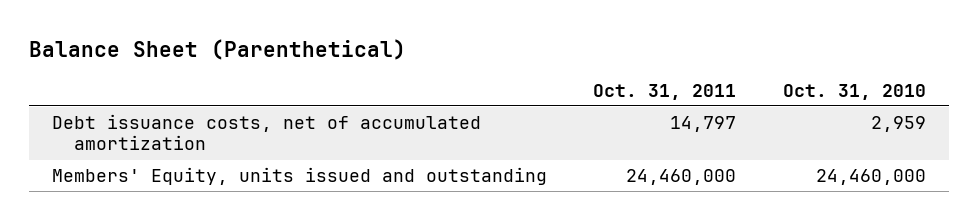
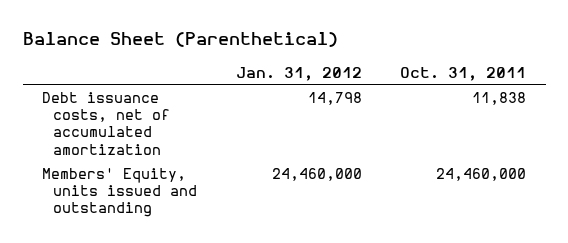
- | Oct. 31, 2011 | Oct. 31, 2010
+ | Jan. 31, 2012 | Oct. 31, 2011
- Debt issuance costs, net of accumulated amortization | 14,797 | 2,959
+ Debt issuance costs, net of accumulated amortization | 14,798 | 11,838

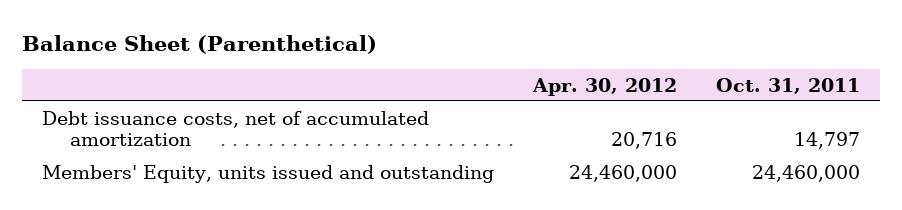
- | Jan. 31, 2012 | Oct. 31, 2011
+ | Apr. 30, 2012 | Oct. 31, 2011
- Debt issuance costs, net of accumulated amortization | 14,798 | 11,838
+ Debt issuance costs, net of accumulated amortization | 20,716 | 14,797

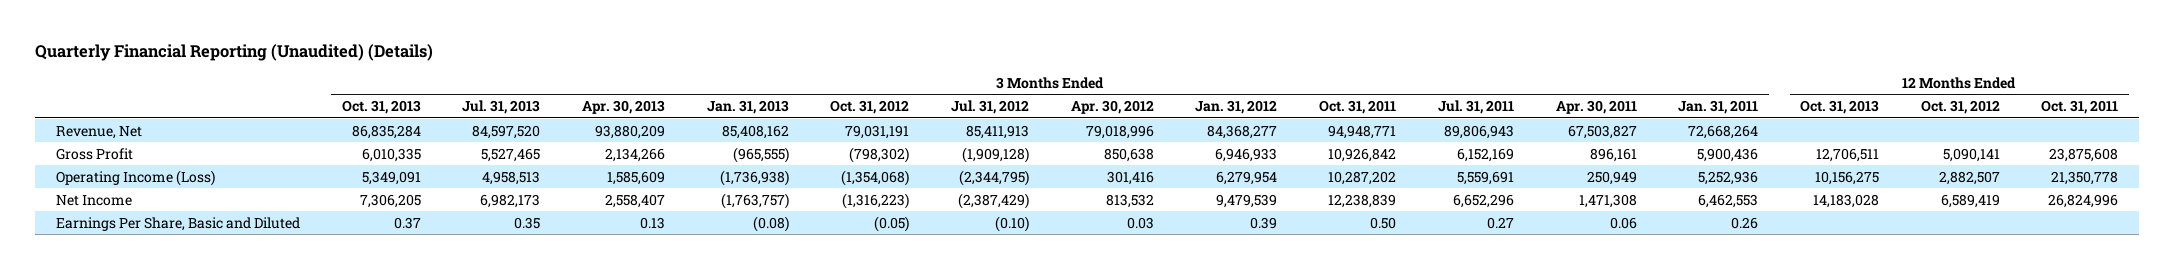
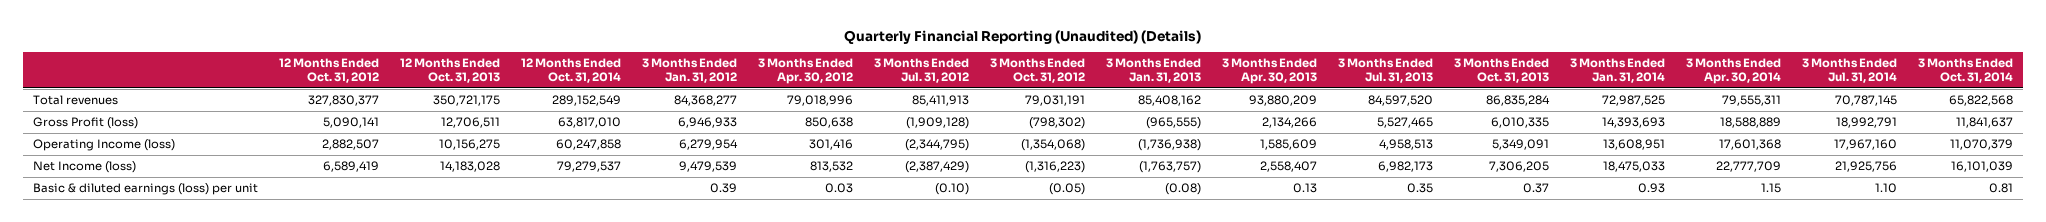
- | 3 Months Ended Oct. 31, 2013 | 3 Months Ended Jul. 31, 2013 | 3 Months Ended Apr. 30, 2013 | 3 Months Ended Jan. 31, 2013 | 3 Months Ended Oct. 31, 2012 | 3 Months Ended Jul. 31, 2012 | 3 Months Ended Apr. 30, 2012 | 3 Months Ended Jan. 31, 2012 | 3 Months Ended Oct. 31, 2011 | 3 Months Ended Jul. 31, 2011 | 3 Months Ended Apr. 30, 2011 | 3 Months Ended Jan. 31, 2011 | 12 Months Ended Oct. 31, 2013 | 12 Months Ended Oct. 31, 2012 | 12 Months Ended Oct. 31, 2011
+ | 12 Months Ended Oct. 31, 2012 | 12 Months Ended Oct. 31, 2013 | 12 Months Ended Oct. 31, 2014 | 3 Months Ended Jan. 31, 2012 | 3 Months Ended Apr. 30, 2012 | 3 Months Ended Jul. 31, 2012 | 3 Months Ended Oct. 31, 2012 | 3 Months Ended Jan. 31, 2013 | 3 Months Ended Apr. 30, 2013 | 3 Months Ended Jul. 31, 2013 | 3 Months Ended Oct. 31, 2013 | 3 Months Ended Jan. 31, 2014 | 3 Months Ended Apr. 30, 2014 | 3 Months Ended Jul. 31, 2014 | 3 Months Ended Oct. 31, 2014
- Revenue, Net | 86,835,284 | 84,597,520 | 93,880,209 | 85,408,162 | 79,031,191 | 85,411,913 | 79,018,996 | 84,368,277 | 94,948,771 | 89,806,943 | 67,503,827 | 72,668,264 | | |
- Gross Profit | 6,010,335 | 5,527,465 | 2,134,266 | (965,555) | (798,302) | (1,909,128) | 850,638 | 6,946,933 | 10,926,842 | 6,152,169 | 896,161 | 5,900,436 | 12,706,511 | 5,090,141 | 23,875,608
- Operating Income (Loss) | 5,349,091 | 4,958,513 | 1,585,609 | (1,736,938) | (1,354,068) | (2,344,795) | 301,416 | 6,279,954 | 10,287,202 | 5,559,691 | 250,949 | 5,252,936 | 10,156,275 | 2,882,507 | 21,350,778
- Net Income | 7,306,205 | 6,982,173 | 2,558,407 | (1,763,757) | (1,316,223) | (2,387,429) | 813,532 | 9,479,539 | 12,238,839 | 6,652,296 | 1,471,308 | 6,462,553 | 14,183,028 | 6,589,419 | 26,824,996
- Earnings Per Share, Basic and Diluted | 0.37 | 0.35 | 0.13 | (0.08) | (0.05) | (0.10) | 0.03 | 0.39 | 0.50 | 0.27 | 0.06 | 0.26 | | |
+ Total revenues | 327,830,377 | 350,721,175 | 289,152,549 | 84,368,277 | 79,018,996 | 85,411,913 | 79,031,191 | 85,408,162 | 93,880,209 | 84,597,520 | 86,835,284 | 72,987,525 | 79,555,311 | 70,787,145 | 65,822,568
+ Gross Profit (loss) | 5,090,141 | 12,706,511 | 63,817,010 | 6,946,933 | 850,638 | (1,909,128) | (798,302) | (965,555) | 2,134,266 | 5,527,465 | 6,010,335 | 14,393,693 | 18,588,889 | 18,992,791 | 11,841,637
+ Operating Income (loss) | 2,882,507 | 10,156,275 | 60,247,858 | 6,279,954 | 301,416 | (2,344,795) | (1,354,068) | (1,736,938) | 1,585,609 | 4,958,513 | 5,349,091 | 13,608,951 | 17,601,368 | 17,967,160 | 11,070,379
+ Net Income (loss) | 6,589,419 | 14,183,028 | 79,279,537 | 9,479,539 | 813,532 | (2,387,429) | (1,316,223) | (1,763,757) | 2,558,407 | 6,982,173 | 7,306,205 | 18,475,033 | 22,777,709 | 21,925,756 | 16,101,039
+ Basic & diluted earnings (loss) per unit | | | | 0.39 | 0.03 | (0.10) | (0.05) | (0.08) | 0.13 | 0.35 | 0.37 | 0.93 | 1.15 | 1.10 | 0.81

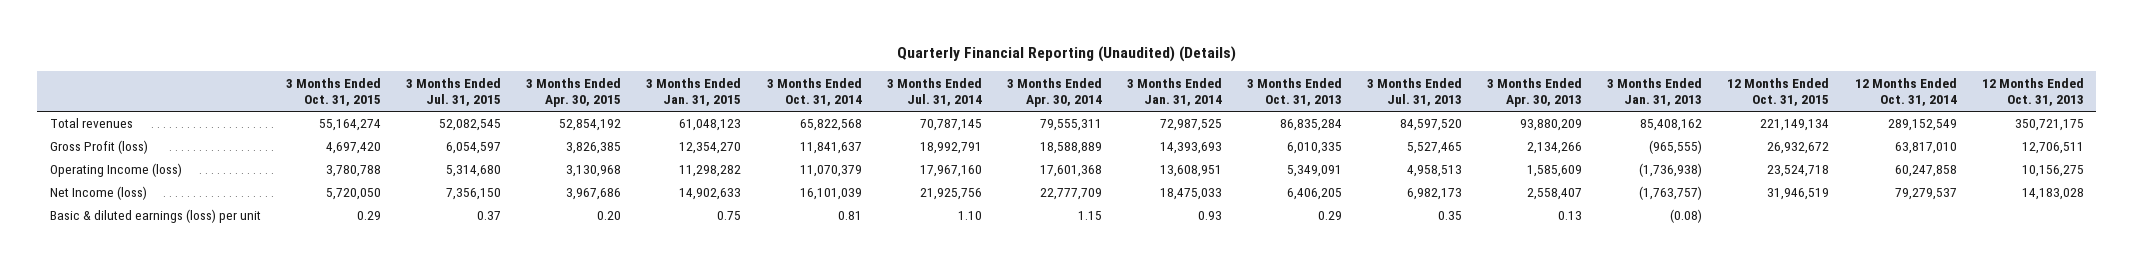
- | 12 Months Ended Oct. 31, 2012 | 12 Months Ended Oct. 31, 2013 | 12 Months Ended Oct. 31, 2014 | 3 Months Ended Jan. 31, 2012 | 3 Months Ended Apr. 30, 2012 | 3 Months Ended Jul. 31, 2012 | 3 Months Ended Oct. 31, 2012 | 3 Months Ended Jan. 31, 2013 | 3 Months Ended Apr. 30, 2013 | 3 Months Ended Jul. 31, 2013 | 3 Months Ended Oct. 31, 2013 | 3 Months Ended Jan. 31, 2014 | 3 Months Ended Apr. 30, 2014 | 3 Months Ended Jul. 31, 2014 | 3 Months Ended Oct. 31, 2014
+ | 3 Months Ended Oct. 31, 2015 | 3 Months Ended Jul. 31, 2015 | 3 Months Ended Apr. 30, 2015 | 3 Months Ended Jan. 31, 2015 | 3 Months Ended Oct. 31, 2014 | 3 Months Ended Jul. 31, 2014 | 3 Months Ended Apr. 30, 2014 | 3 Months Ended Jan. 31, 2014 | 3 Months Ended Oct. 31, 2013 | 3 Months Ended Jul. 31, 2013 | 3 Months Ended Apr. 30, 2013 | 3 Months Ended Jan. 31, 2013 | 12 Months Ended Oct. 31, 2015 | 12 Months Ended Oct. 31, 2014 | 12 Months Ended Oct. 31, 2013
- Net Income (loss) | 6,589,419 | 14,183,028 | 79,279,537 | 9,479,539 | 813,532 | (2,387,429) | (1,316,223) | (1,763,757) | 2,558,407 | 6,982,173 | 7,306,205 | 18,475,033 | 22,777,709 | 21,925,756 | 16,101,039
- Basic & diluted earnings (loss) per unit | | | | 0.39 | 0.03 | (0.10) | (0.05) | (0.08) | 0.13 | 0.35 | 0.37 | 0.93 | 1.15 | 1.10 | 0.81
+ Net Income (loss) | 5,720,050 | 7,356,150 | 3,967,686 | 14,902,633 | 16,101,039 | 21,925,756 | 22,777,709 | 18,475,033 | 6,406,205 | 6,982,173 | 2,558,407 | (1,763,757) | 31,946,519 | 79,279,537 | 14,183,028
+ Basic & diluted earnings (loss) per unit | 0.29 | 0.37 | 0.20 | 0.75 | 0.81 | 1.10 | 1.15 | 0.93 | 0.29 | 0.35 | 0.13 | (0.08) | | |

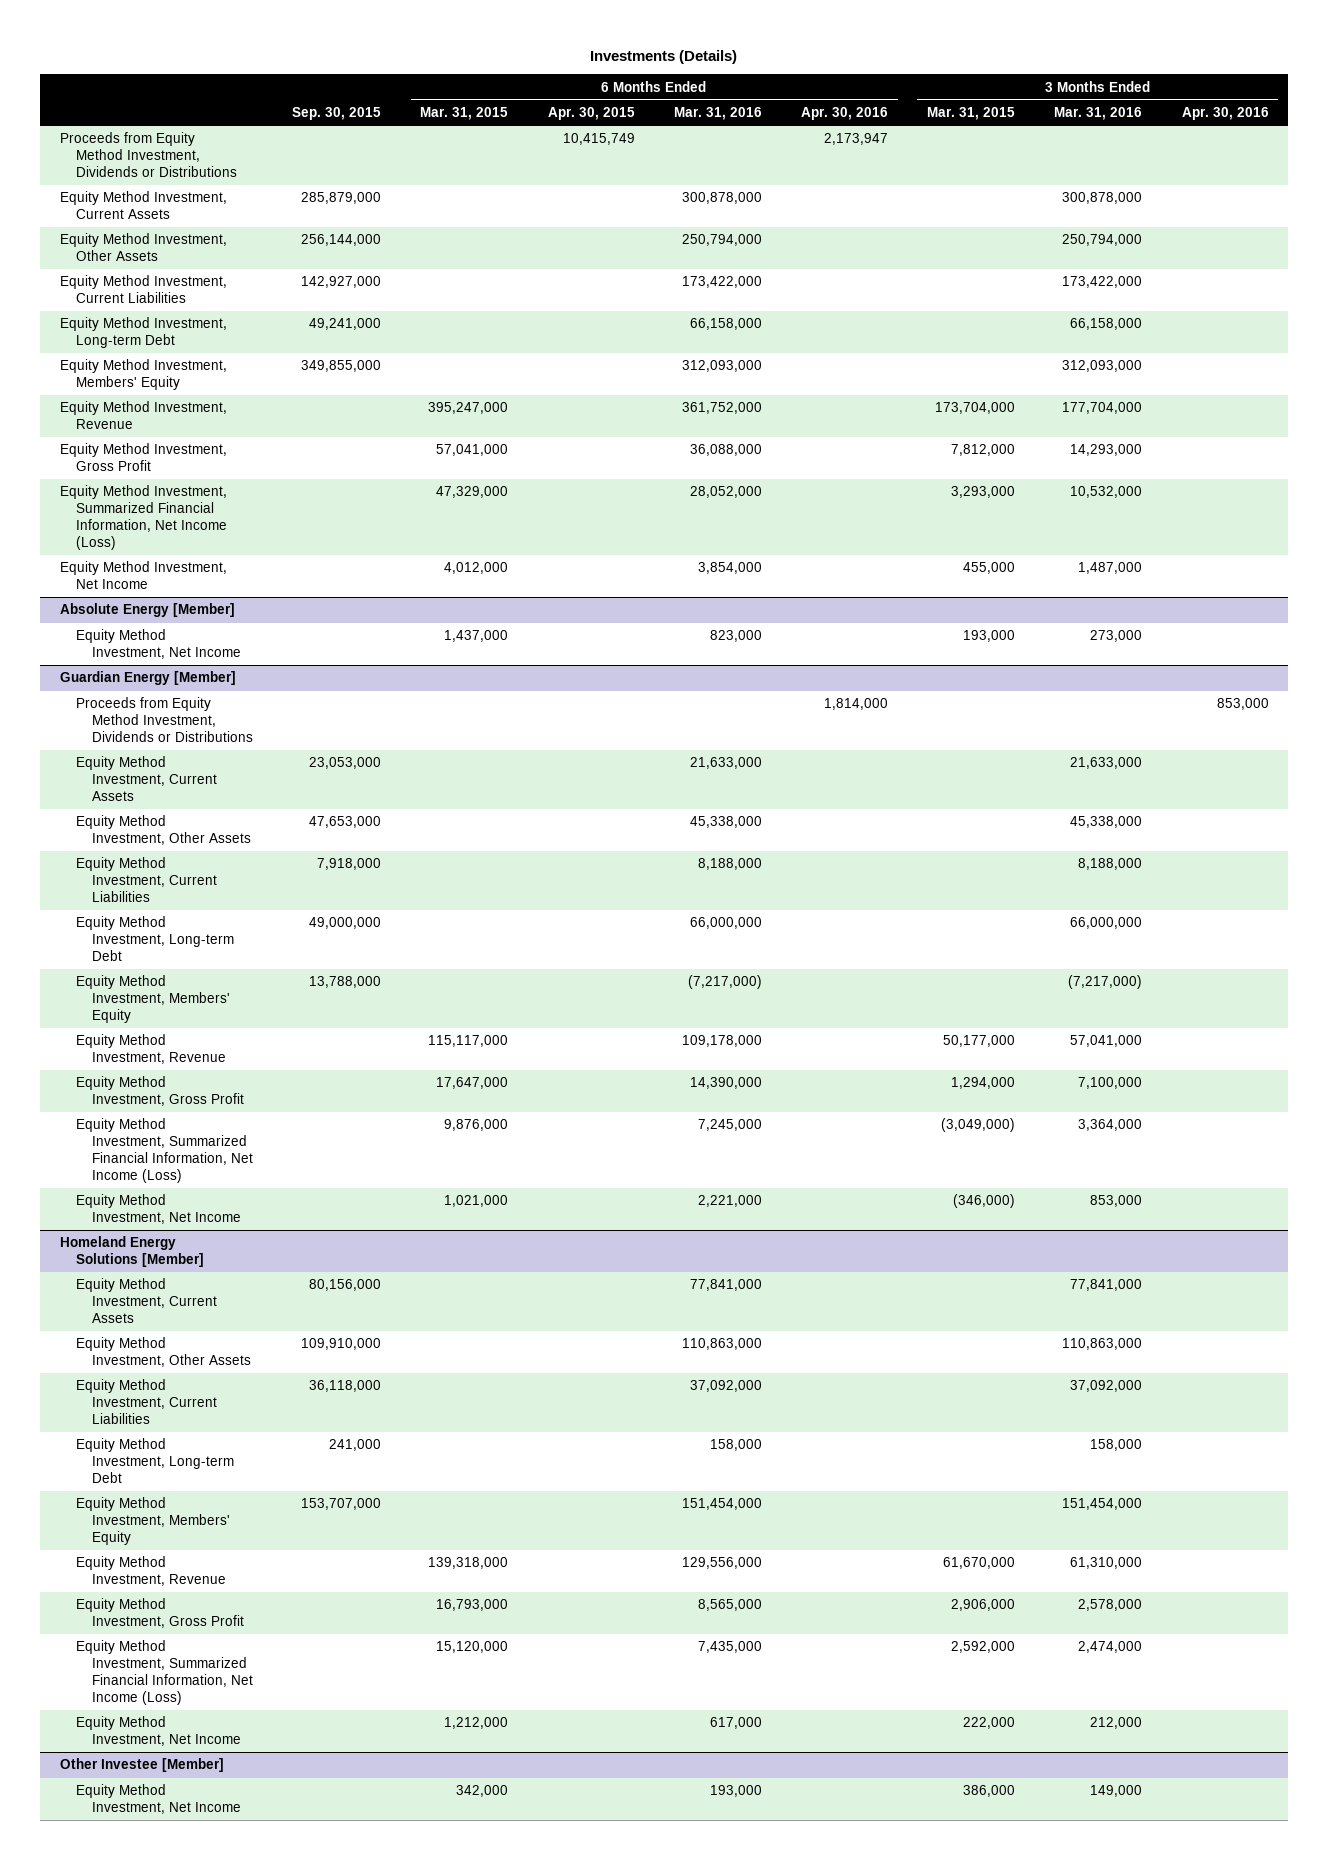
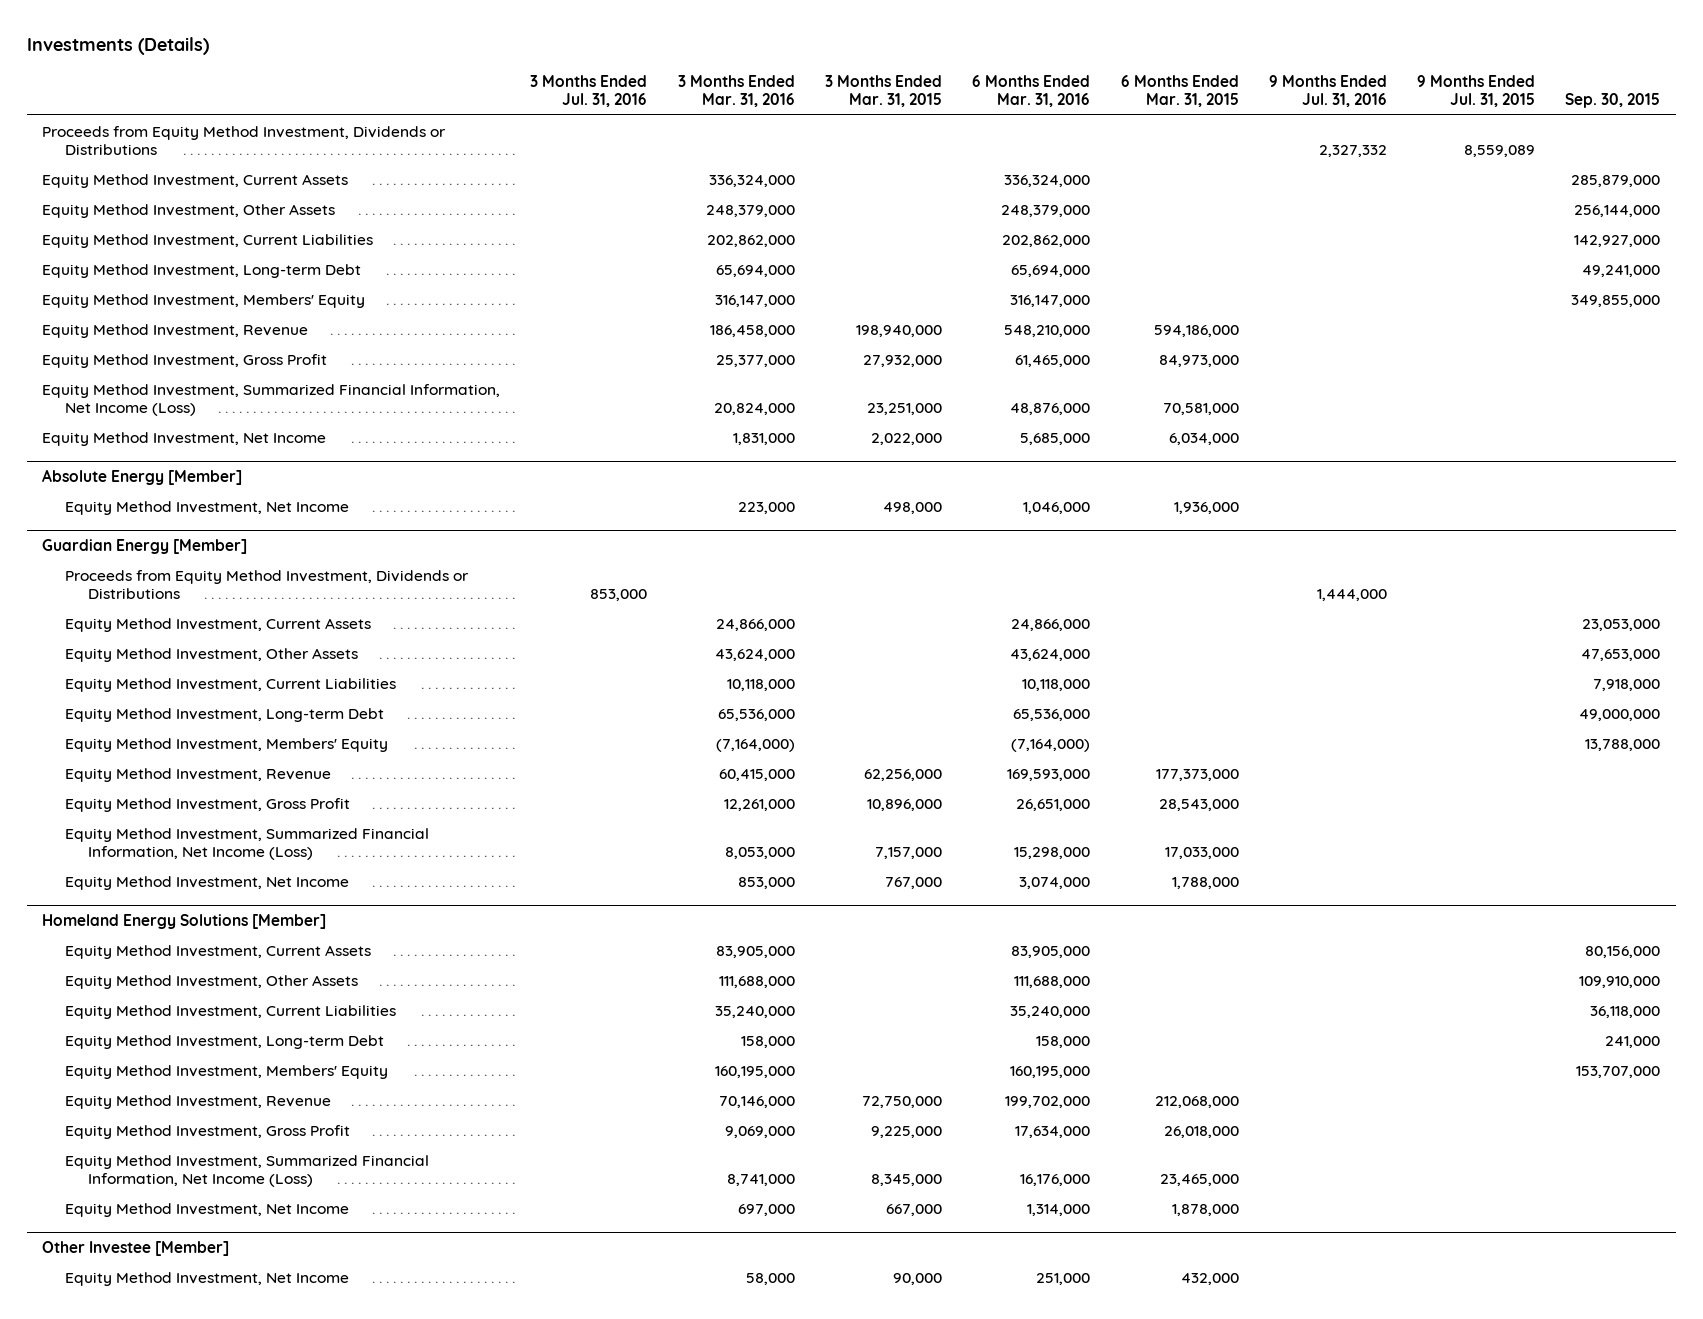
- | Sep. 30, 2015 | 6 Months Ended Mar. 31, 2015 | 6 Months Ended Apr. 30, 2015 | 6 Months Ended Mar. 31, 2016 | 6 Months Ended Apr. 30, 2016 | 3 Months Ended Mar. 31, 2015 | 3 Months Ended Mar. 31, 2016 | 3 Months Ended Apr. 30, 2016
+ | 3 Months Ended Jul. 31, 2016 | 3 Months Ended Mar. 31, 2016 | 3 Months Ended Mar. 31, 2015 | 6 Months Ended Mar. 31, 2016 | 6 Months Ended Mar. 31, 2015 | 9 Months Ended Jul. 31, 2016 | 9 Months Ended Jul. 31, 2015 | Sep. 30, 2015
- Equity Method Investment, Current Assets | 285,879,000 | | | 300,878,000 | | | 300,878,000 |
- Equity Method Investment, Other Assets | 256,144,000 | | | 250,794,000 | | | 250,794,000 |
- Equity Method Investment, Current Liabilities | 142,927,000 | | | 173,422,000 | | | 173,422,000 |
- Equity Method Investment, Long-term Debt | 49,241,000 | | | 66,158,000 | | | 66,158,000 |
- Equity Method Investment, Members' Equity | 349,855,000 | | | 312,093,000 | | | 312,093,000 |
- Equity Method Investment, Revenue | | 395,247,000 | | 361,752,000 | | 173,704,000 | 177,704,000 |
- Equity Method Investment, Gross Profit | | 57,041,000 | | 36,088,000 | | 7,812,000 | 14,293,000 |
- Equity Method Investment, Summarized Financial Information, Net Income (Loss) | | 47,329,000 | | 28,052,000 | | 3,293,000 | 10,532,000 |
- Equity Method Investment, Net Income | | 4,012,000 | | 3,854,000 | | 455,000 | 1,487,000 |
+ Equity Method Investment, Current Assets | | 336,324,000 | | 336,324,000 | | | | 285,879,000
+ Equity Method Investment, Other Assets | | 248,379,000 | | 248,379,000 | | | | 256,144,000
+ Equity Method Investment, Current Liabilities | | 202,862,000 | | 202,862,000 | | | | 142,927,000
+ Equity Method Investment, Long-term Debt | | 65,694,000 | | 65,694,000 | | | | 49,241,000
+ Equity Method Investment, Members' Equity | | 316,147,000 | | 316,147,000 | | | | 349,855,000
+ Equity Method Investment, Revenue | | 186,458,000 | 198,940,000 | 548,210,000 | 594,186,000 | | |
+ Equity Method Investment, Gross Profit | | 25,377,000 | 27,932,000 | 61,465,000 | 84,973,000 | | |
+ Equity Method Investment, Summarized Financial Information, Net Income (Loss) | | 20,824,000 | 23,251,000 | 48,876,000 | 70,581,000 | | |
+ Equity Method Investment, Net Income | | 1,831,000 | 2,022,000 | 5,685,000 | 6,034,000 | | |
@ Absolute Energy [Member]
- Equity Method Investment, Net Income | | 1,437,000 | | 823,000 | | 193,000 | 273,000 |
+ Equity Method Investment, Net Income | | 223,000 | 498,000 | 1,046,000 | 1,936,000 | | |
@ Guardian Energy [Member]
- Equity Method Investment, Current Assets | 23,053,000 | | | 21,633,000 | | | 21,633,000 |
- Equity Method Investment, Other Assets | 47,653,000 | | | 45,338,000 | | | 45,338,000 |
- Equity Method Investment, Current Liabilities | 7,918,000 | | | 8,188,000 | | | 8,188,000 |
- Equity Method Investment, Long-term Debt | 49,000,000 | | | 66,000,000 | | | 66,000,000 |
- Equity Method Investment, Members' Equity | 13,788,000 | | | (7,217,000) | | | (7,217,000) |
- Equity Method Investment, Revenue | | 115,117,000 | | 109,178,000 | | 50,177,000 | 57,041,000 |
- Equity Method Investment, Gross Profit | | 17,647,000 | | 14,390,000 | | 1,294,000 | 7,100,000 |
- Equity Method Investment, Summarized Financial Information, Net Income (Loss) | | 9,876,000 | | 7,245,000 | | (3,049,000) | 3,364,000 |
- Equity Method Investment, Net Income | | 1,021,000 | | 2,221,000 | | (346,000) | 853,000 |
+ Equity Method Investment, Current Assets | | 24,866,000 | | 24,866,000 | | | | 23,053,000
+ Equity Method Investment, Other Assets | | 43,624,000 | | 43,624,000 | | | | 47,653,000
+ Equity Method Investment, Current Liabilities | | 10,118,000 | | 10,118,000 | | | | 7,918,000
+ Equity Method Investment, Long-term Debt | | 65,536,000 | | 65,536,000 | | | | 49,000,000
+ Equity Method Investment, Members' Equity | | (7,164,000) | | (7,164,000) | | | | 13,788,000
+ Equity Method Investment, Revenue | | 60,415,000 | 62,256,000 | 169,593,000 | 177,373,000 | | |
+ Equity Method Investment, Gross Profit | | 12,261,000 | 10,896,000 | 26,651,000 | 28,543,000 | | |
+ Equity Method Investment, Summarized Financial Information, Net Income (Loss) | | 8,053,000 | 7,157,000 | 15,298,000 | 17,033,000 | | |
+ Equity Method Investment, Net Income | | 853,000 | 767,000 | 3,074,000 | 1,788,000 | | |
@ Homeland Energy Solutions [Member]
- Equity Method Investment, Current Assets | 80,156,000 | | | 77,841,000 | | | 77,841,000 |
- Equity Method Investment, Other Assets | 109,910,000 | | | 110,863,000 | | | 110,863,000 |
- Equity Method Investment, Current Liabilities | 36,118,000 | | | 37,092,000 | | | 37,092,000 |
+ Equity Method Investment, Current Assets | | 83,905,000 | | 83,905,000 | | | | 80,156,000
+ Equity Method Investment, Other Assets | | 111,688,000 | | 111,688,000 | | | | 109,910,000
+ Equity Method Investment, Current Liabilities | | 35,240,000 | | 35,240,000 | | | | 36,118,000
- Equity Method Investment, Members' Equity | 153,707,000 | | | 151,454,000 | | | 151,454,000 |
- Equity Method Investment, Revenue | | 139,318,000 | | 129,556,000 | | 61,670,000 | 61,310,000 |
- Equity Method Investment, Gross Profit | | 16,793,000 | | 8,565,000 | | 2,906,000 | 2,578,000 |
- Equity Method Investment, Summarized Financial Information, Net Income (Loss) | | 15,120,000 | | 7,435,000 | | 2,592,000 | 2,474,000 |
- Equity Method Investment, Net Income | | 1,212,000 | | 617,000 | | 222,000 | 212,000 |
+ Equity Method Investment, Members' Equity | | 160,195,000 | | 160,195,000 | | | | 153,707,000
+ Equity Method Investment, Revenue | | 70,146,000 | 72,750,000 | 199,702,000 | 212,068,000 | | |
+ Equity Method Investment, Gross Profit | | 9,069,000 | 9,225,000 | 17,634,000 | 26,018,000 | | |
+ Equity Method Investment, Summarized Financial Information, Net Income (Loss) | | 8,741,000 | 8,345,000 | 16,176,000 | 23,465,000 | | |
+ Equity Method Investment, Net Income | | 697,000 | 667,000 | 1,314,000 | 1,878,000 | | |
@ Other Investee [Member]
- Equity Method Investment, Net Income | | 342,000 | | 193,000 | | 386,000 | 149,000 |
+ Equity Method Investment, Net Income | | 58,000 | 90,000 | 251,000 | 432,000 | | |

